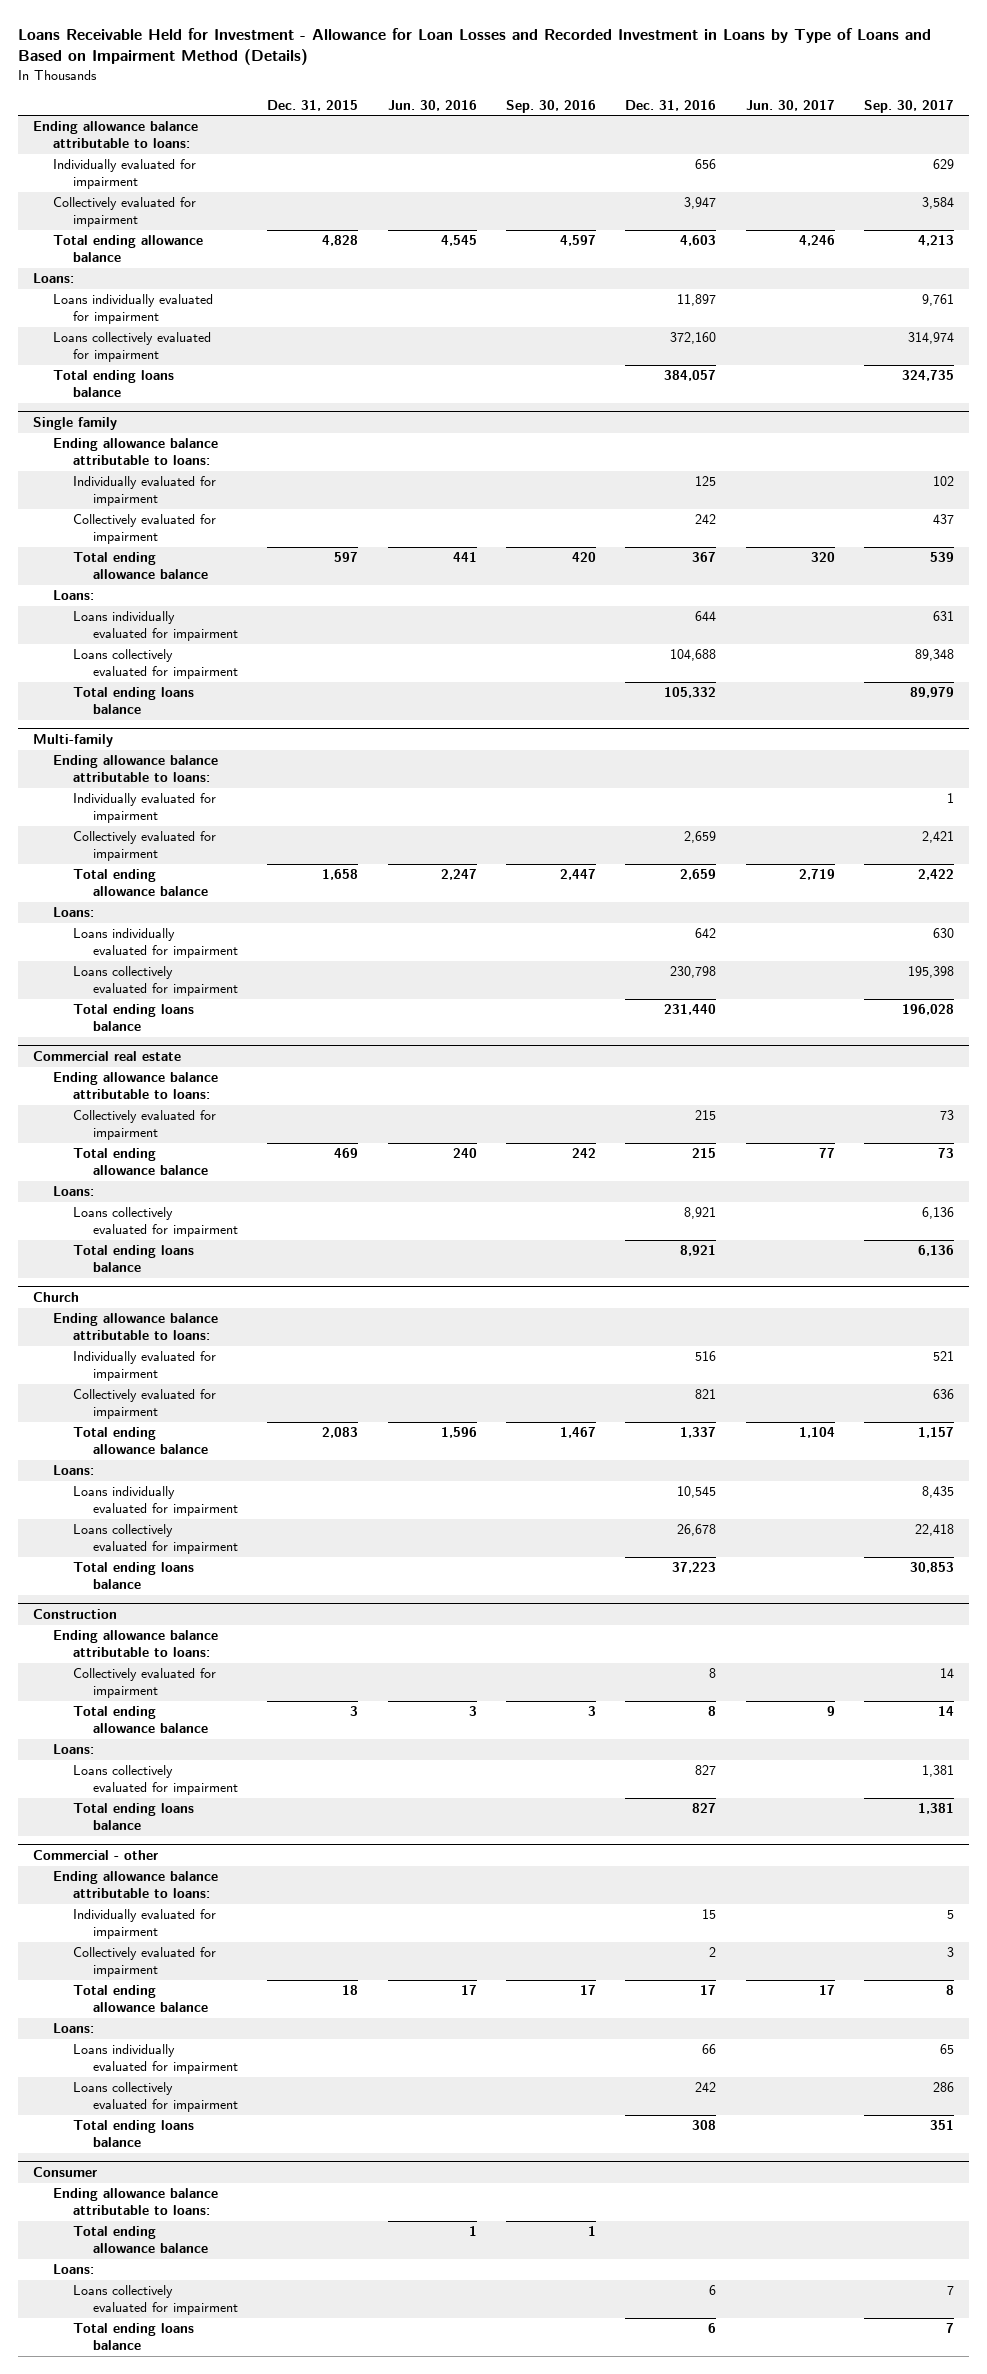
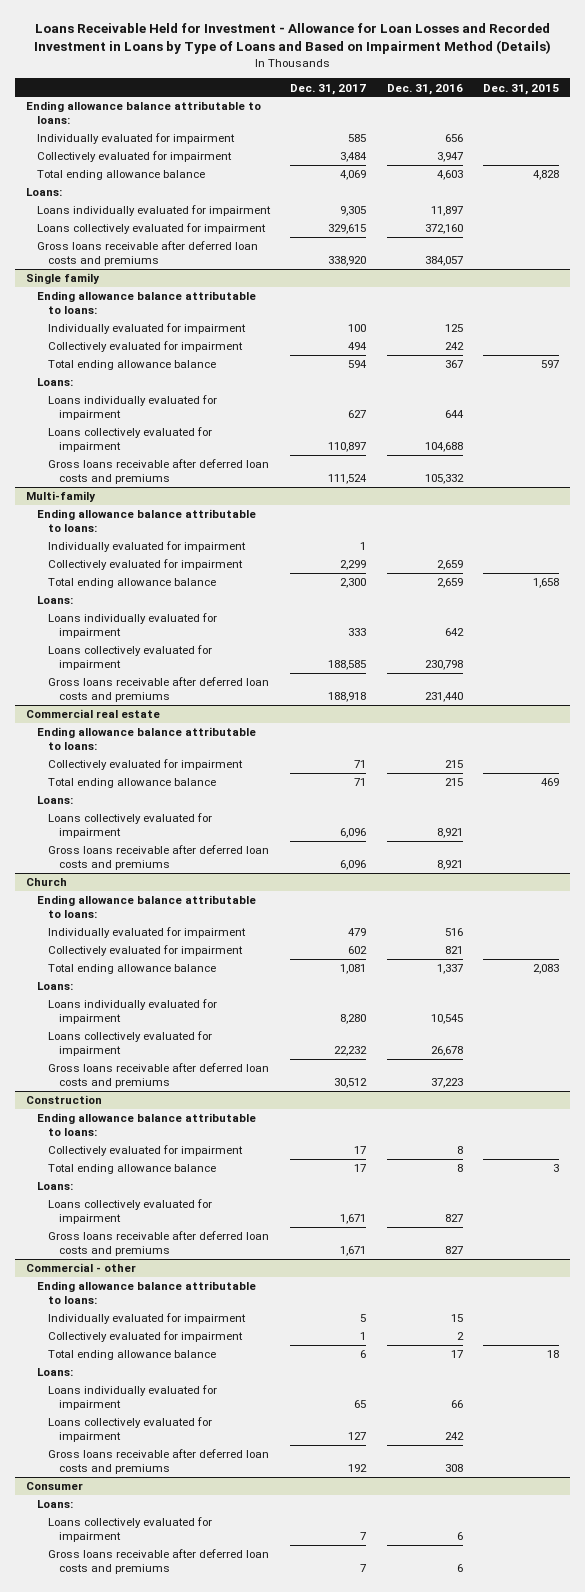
- | Dec. 31, 2015 | Jun. 30, 2016 | Sep. 30, 2016 | Dec. 31, 2016 | Jun. 30, 2017 | Sep. 30, 2017
+ | Dec. 31, 2017 | Dec. 31, 2016 | Dec. 31, 2015
- Total ending loans balance | | | | 384,057 | | 324,735
+ Gross loans receivable after deferred loan costs and premiums | 338,920 | 384,057 |
@ Single family
- Total ending loans balance | | | | 105,332 | | 89,979
+ Gross loans receivable after deferred loan costs and premiums | 111,524 | 105,332 |
@ Multi-family
- Total ending loans balance | | | | 231,440 | | 196,028
+ Gross loans receivable after deferred loan costs and premiums | 188,918 | 231,440 |
@ Commercial real estate
- Total ending loans balance | | | | 8,921 | | 6,136
+ Gross loans receivable after deferred loan costs and premiums | 6,096 | 8,921 |
@ Church
- Total ending loans balance | | | | 37,223 | | 30,853
+ Gross loans receivable after deferred loan costs and premiums | 30,512 | 37,223 |
@ Construction
- Total ending loans balance | | | | 827 | | 1,381
+ Gross loans receivable after deferred loan costs and premiums | 1,671 | 827 |
@ Commercial - other
- Total ending loans balance | | | | 308 | | 351
+ Gross loans receivable after deferred loan costs and premiums | 192 | 308 |
@ Consumer
- Ending allowance balance attributable to loans:
- Total ending allowance balance | | 1 | 1 | | |
- Total ending loans balance | | | | 6 | | 7
+ Gross loans receivable after deferred loan costs and premiums | 7 | 6 |

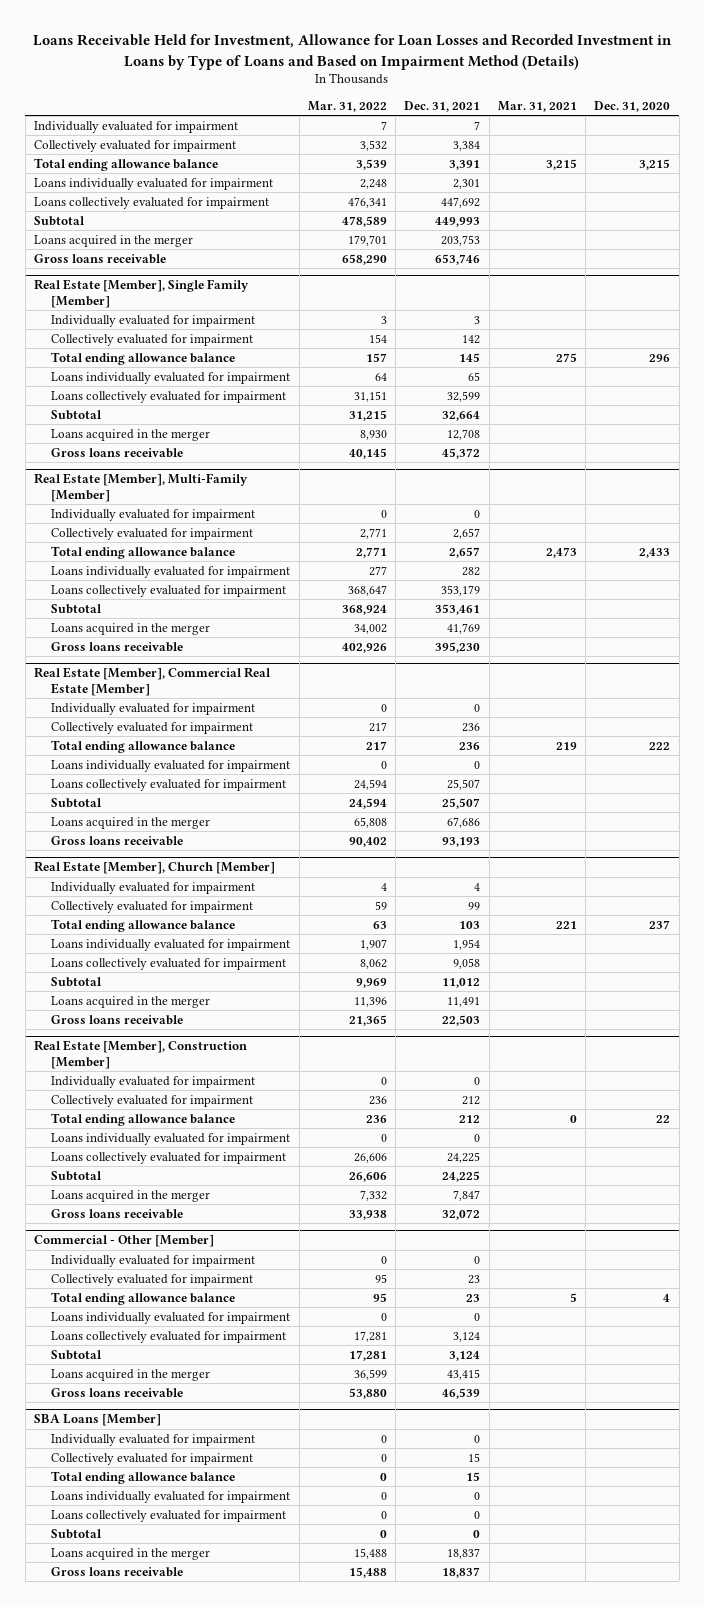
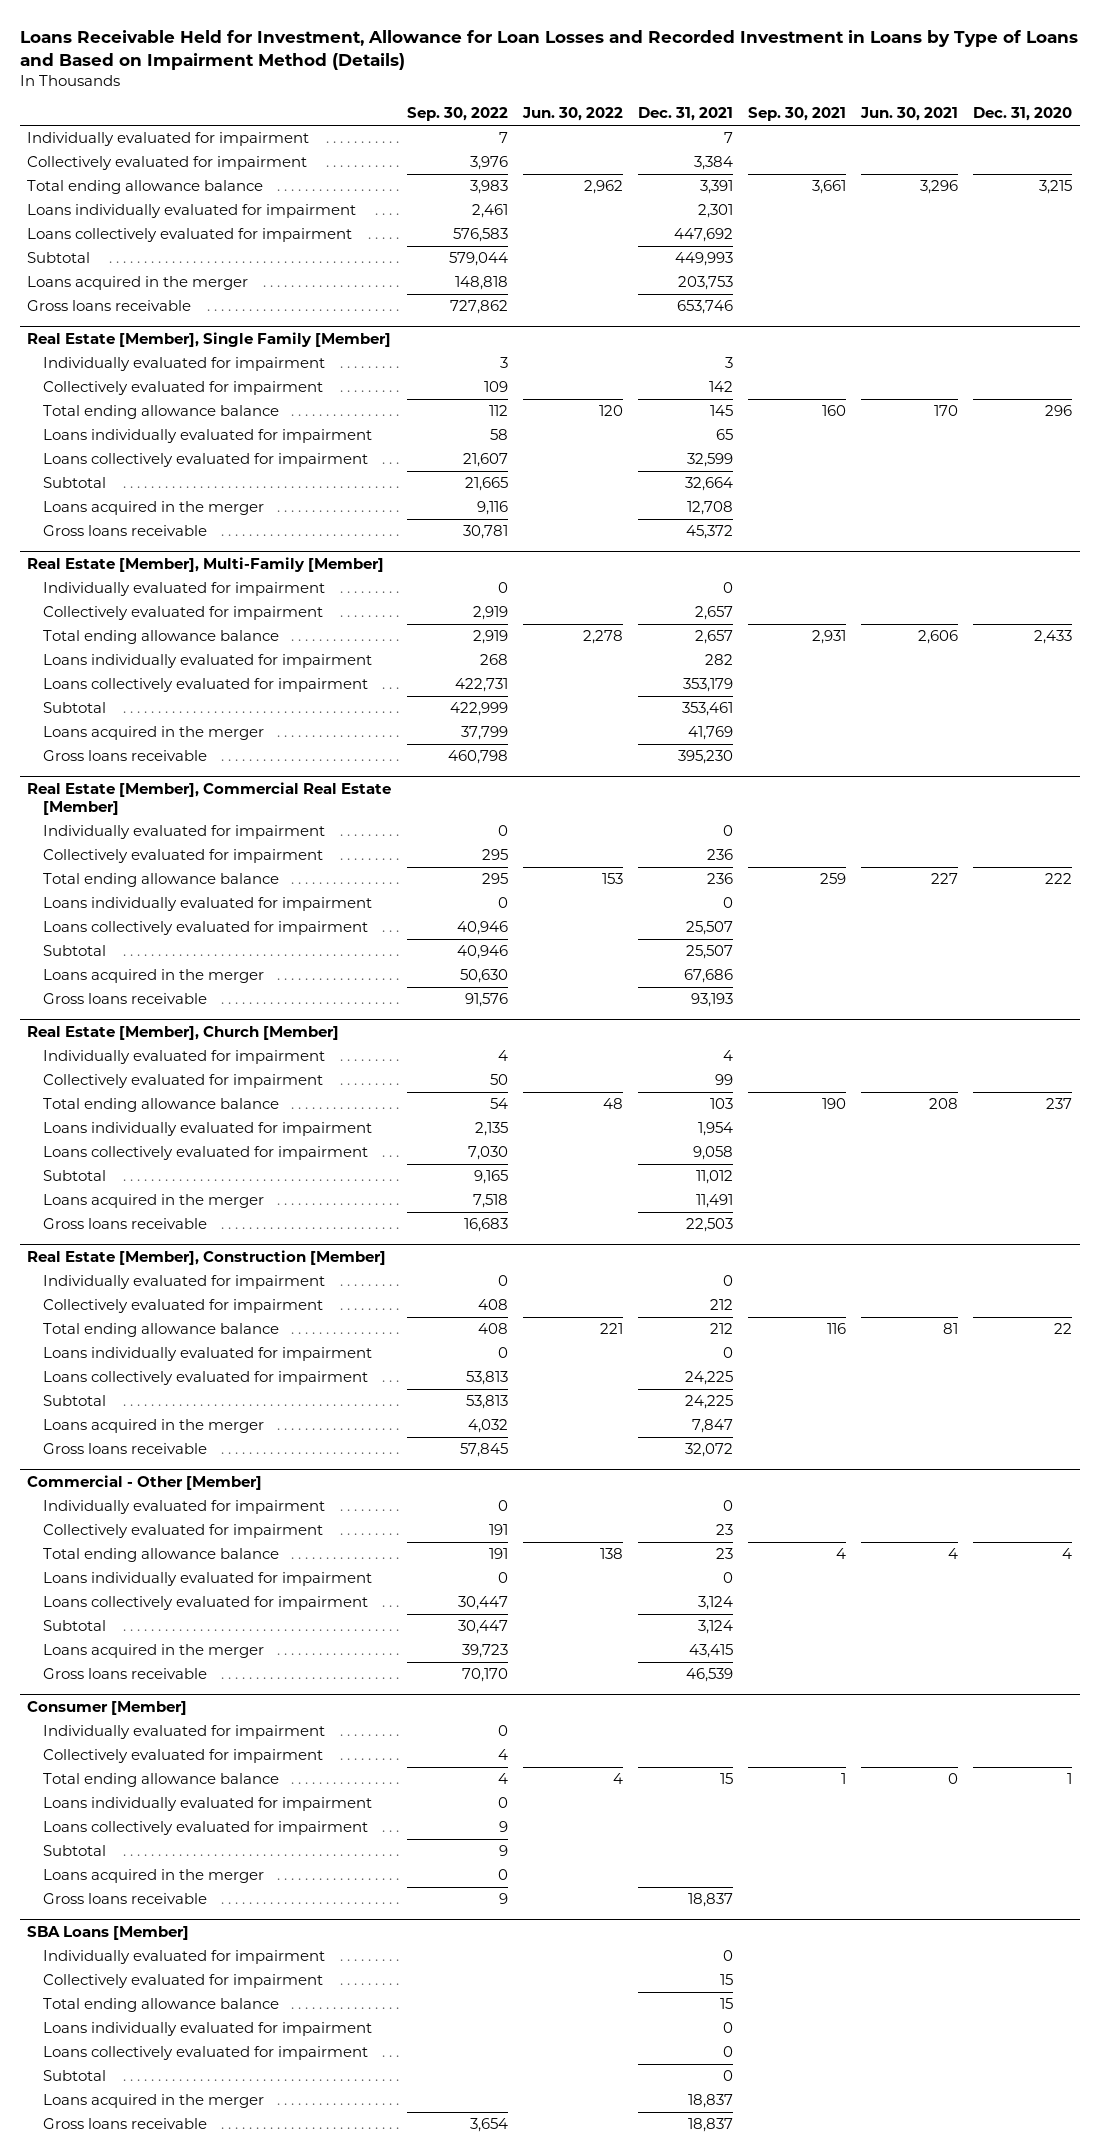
- | Mar. 31, 2022 | Dec. 31, 2021 | Mar. 31, 2021 | Dec. 31, 2020
+ | Sep. 30, 2022 | Jun. 30, 2022 | Dec. 31, 2021 | Sep. 30, 2021 | Jun. 30, 2021 | Dec. 31, 2020
+ Consumer [Member]
+ Individually evaluated for impairment | 0 | | | | |
+ Collectively evaluated for impairment | 4 | | | | |
+ Total ending allowance balance | 4 | 4 | 15 | 1 | 0 | 1
+ Loans individually evaluated for impairment | 0 | | | | |
+ Loans collectively evaluated for impairment | 9 | | | | |
+ Subtotal | 9 | | | | |
+ Loans acquired in the merger | 0 | | | | |
+ Gross loans receivable | 9 | | 18,837 | | |

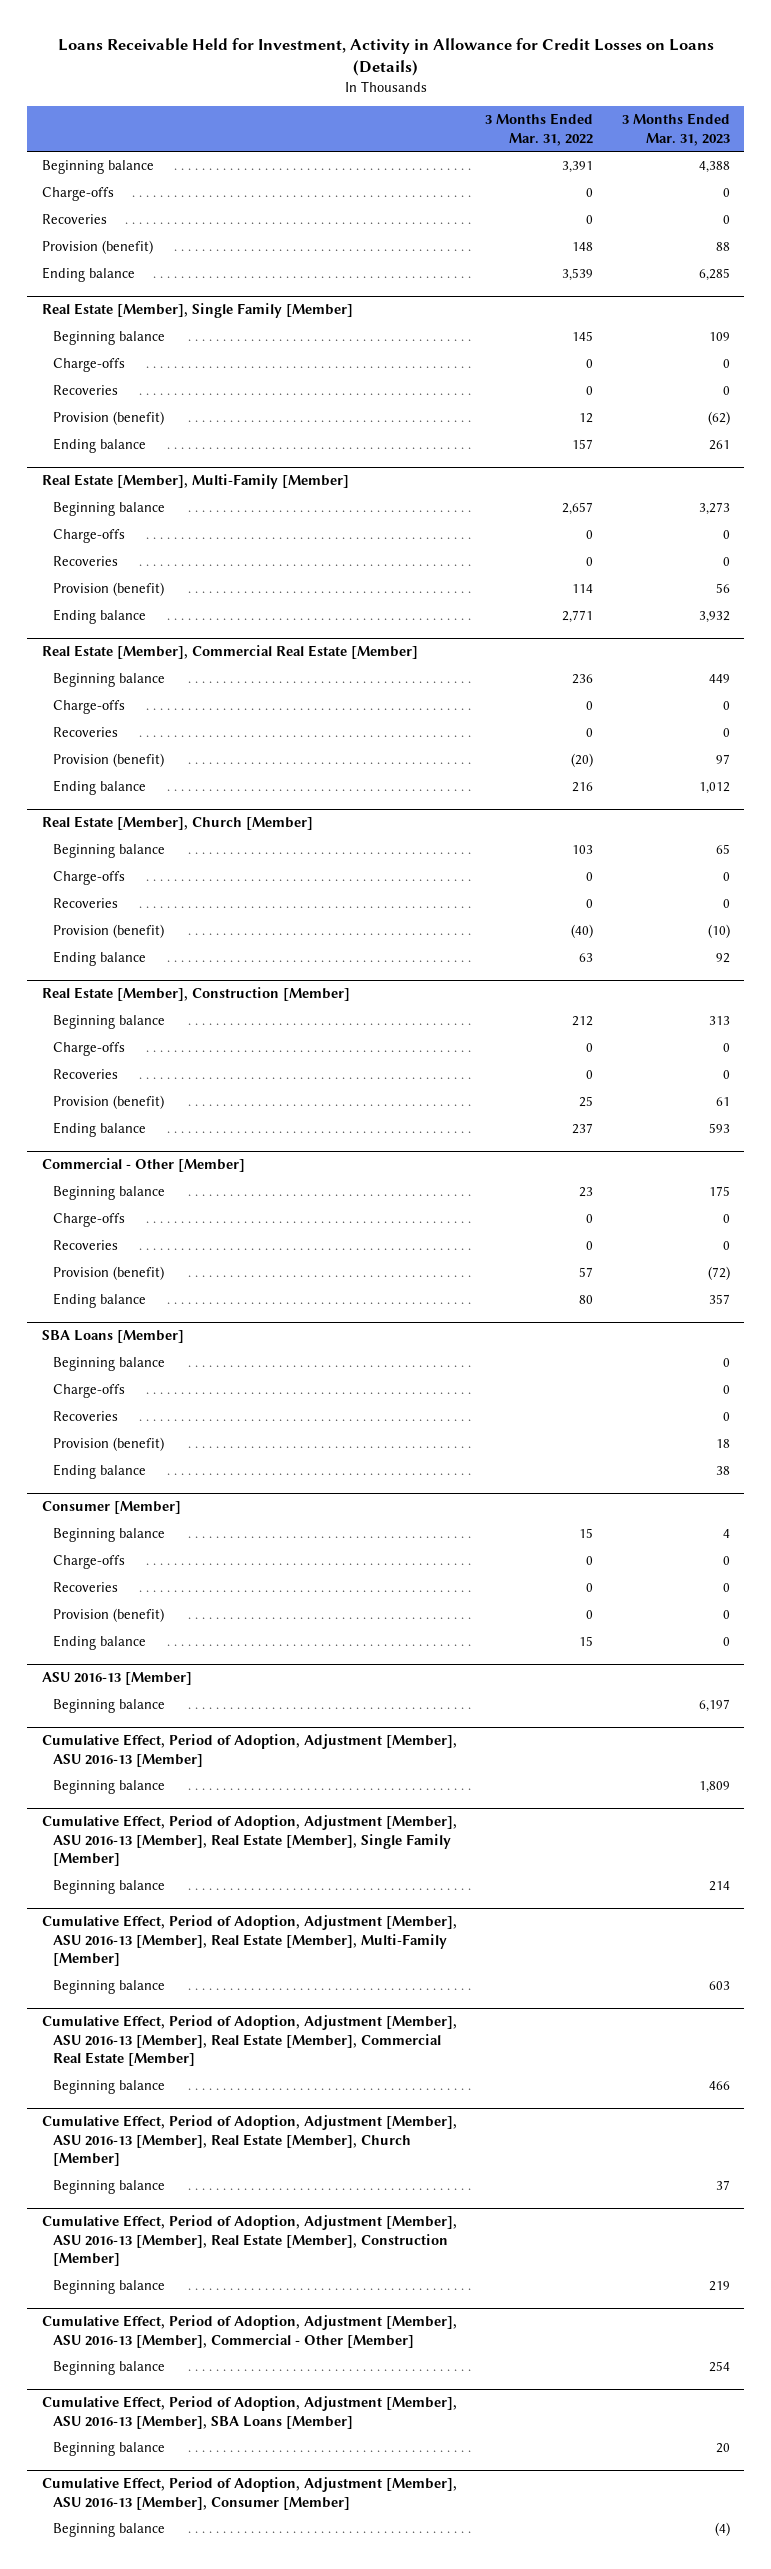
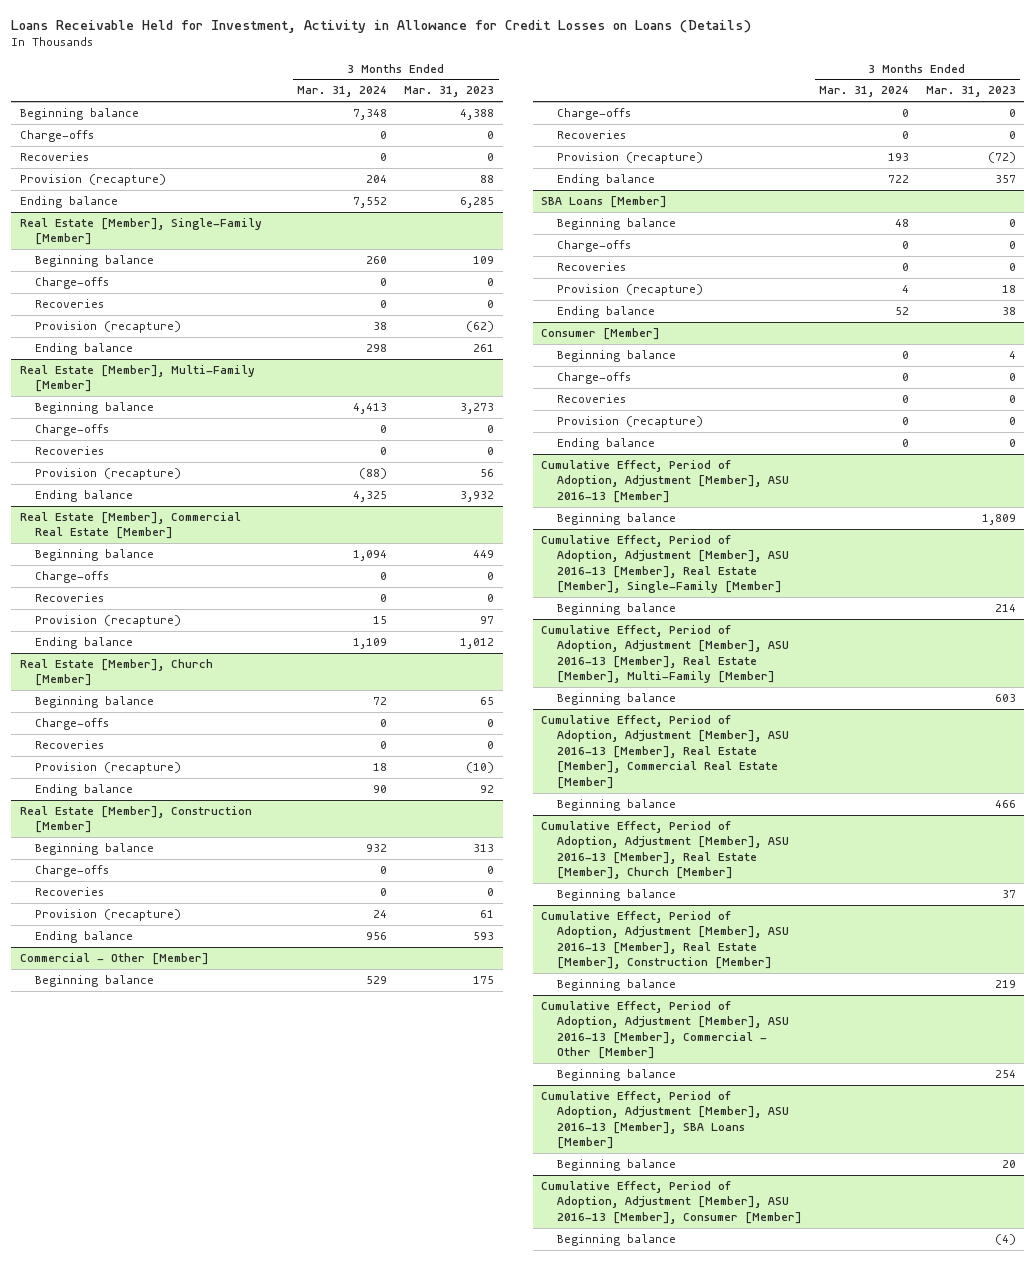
- | 3 Months Ended Mar. 31, 2022 | 3 Months Ended Mar. 31, 2023
+ | 3 Months Ended Mar. 31, 2024 | 3 Months Ended Mar. 31, 2023
- Provision (benefit) | 148 | 88
+ Provision (recapture) | 204 | 88
- Real Estate [Member], Single Family [Member]
+ Real Estate [Member], Single-Family [Member]
- Provision (benefit) | 12 | (62)
+ Provision (recapture) | 38 | (62)
@ Real Estate [Member], Multi-Family [Member]
- Provision (benefit) | 114 | 56
+ Provision (recapture) | (88) | 56
@ Real Estate [Member], Commercial Real Estate [Member]
- Provision (benefit) | (20) | 97
+ Provision (recapture) | 15 | 97
@ Real Estate [Member], Church [Member]
- Provision (benefit) | (40) | (10)
+ Provision (recapture) | 18 | (10)
@ Real Estate [Member], Construction [Member]
- Provision (benefit) | 25 | 61
+ Provision (recapture) | 24 | 61
@ Commercial - Other [Member]
- Provision (benefit) | 57 | (72)
+ Provision (recapture) | 193 | (72)
@ SBA Loans [Member]
- Provision (benefit) | | 18
+ Provision (recapture) | 4 | 18
@ Consumer [Member]
- Provision (benefit) | 0 | 0
+ Provision (recapture) | 0 | 0
- ASU 2016-13 [Member]
- Beginning balance | | 6,197
- Cumulative Effect, Period of Adoption, Adjustment [Member], ASU 2016-13 [Member], Real Estate [Member], Single Family [Member]
+ Cumulative Effect, Period of Adoption, Adjustment [Member], ASU 2016-13 [Member], Real Estate [Member], Single-Family [Member]

